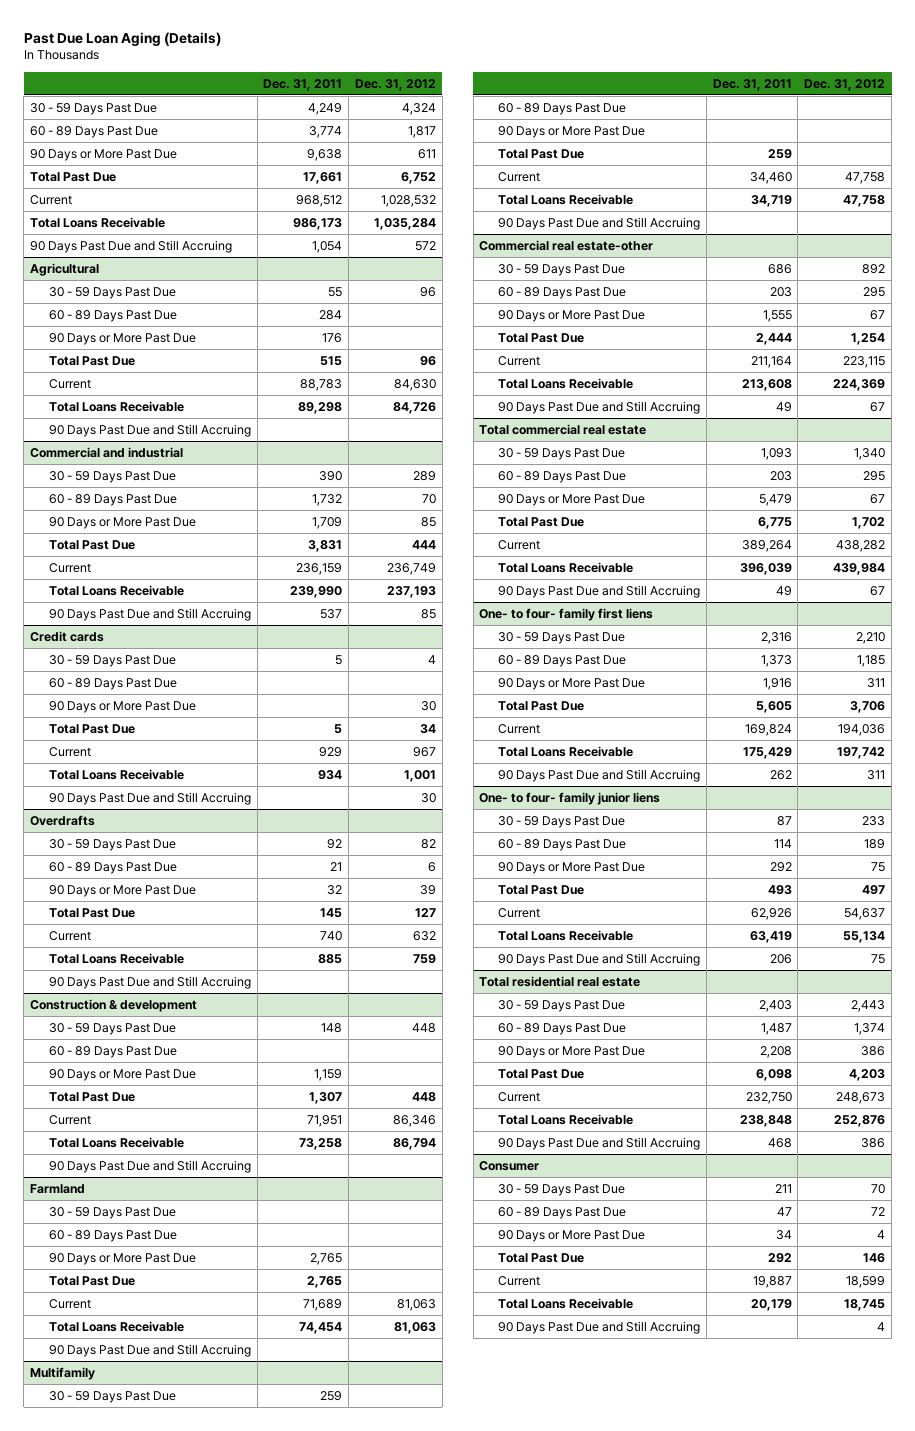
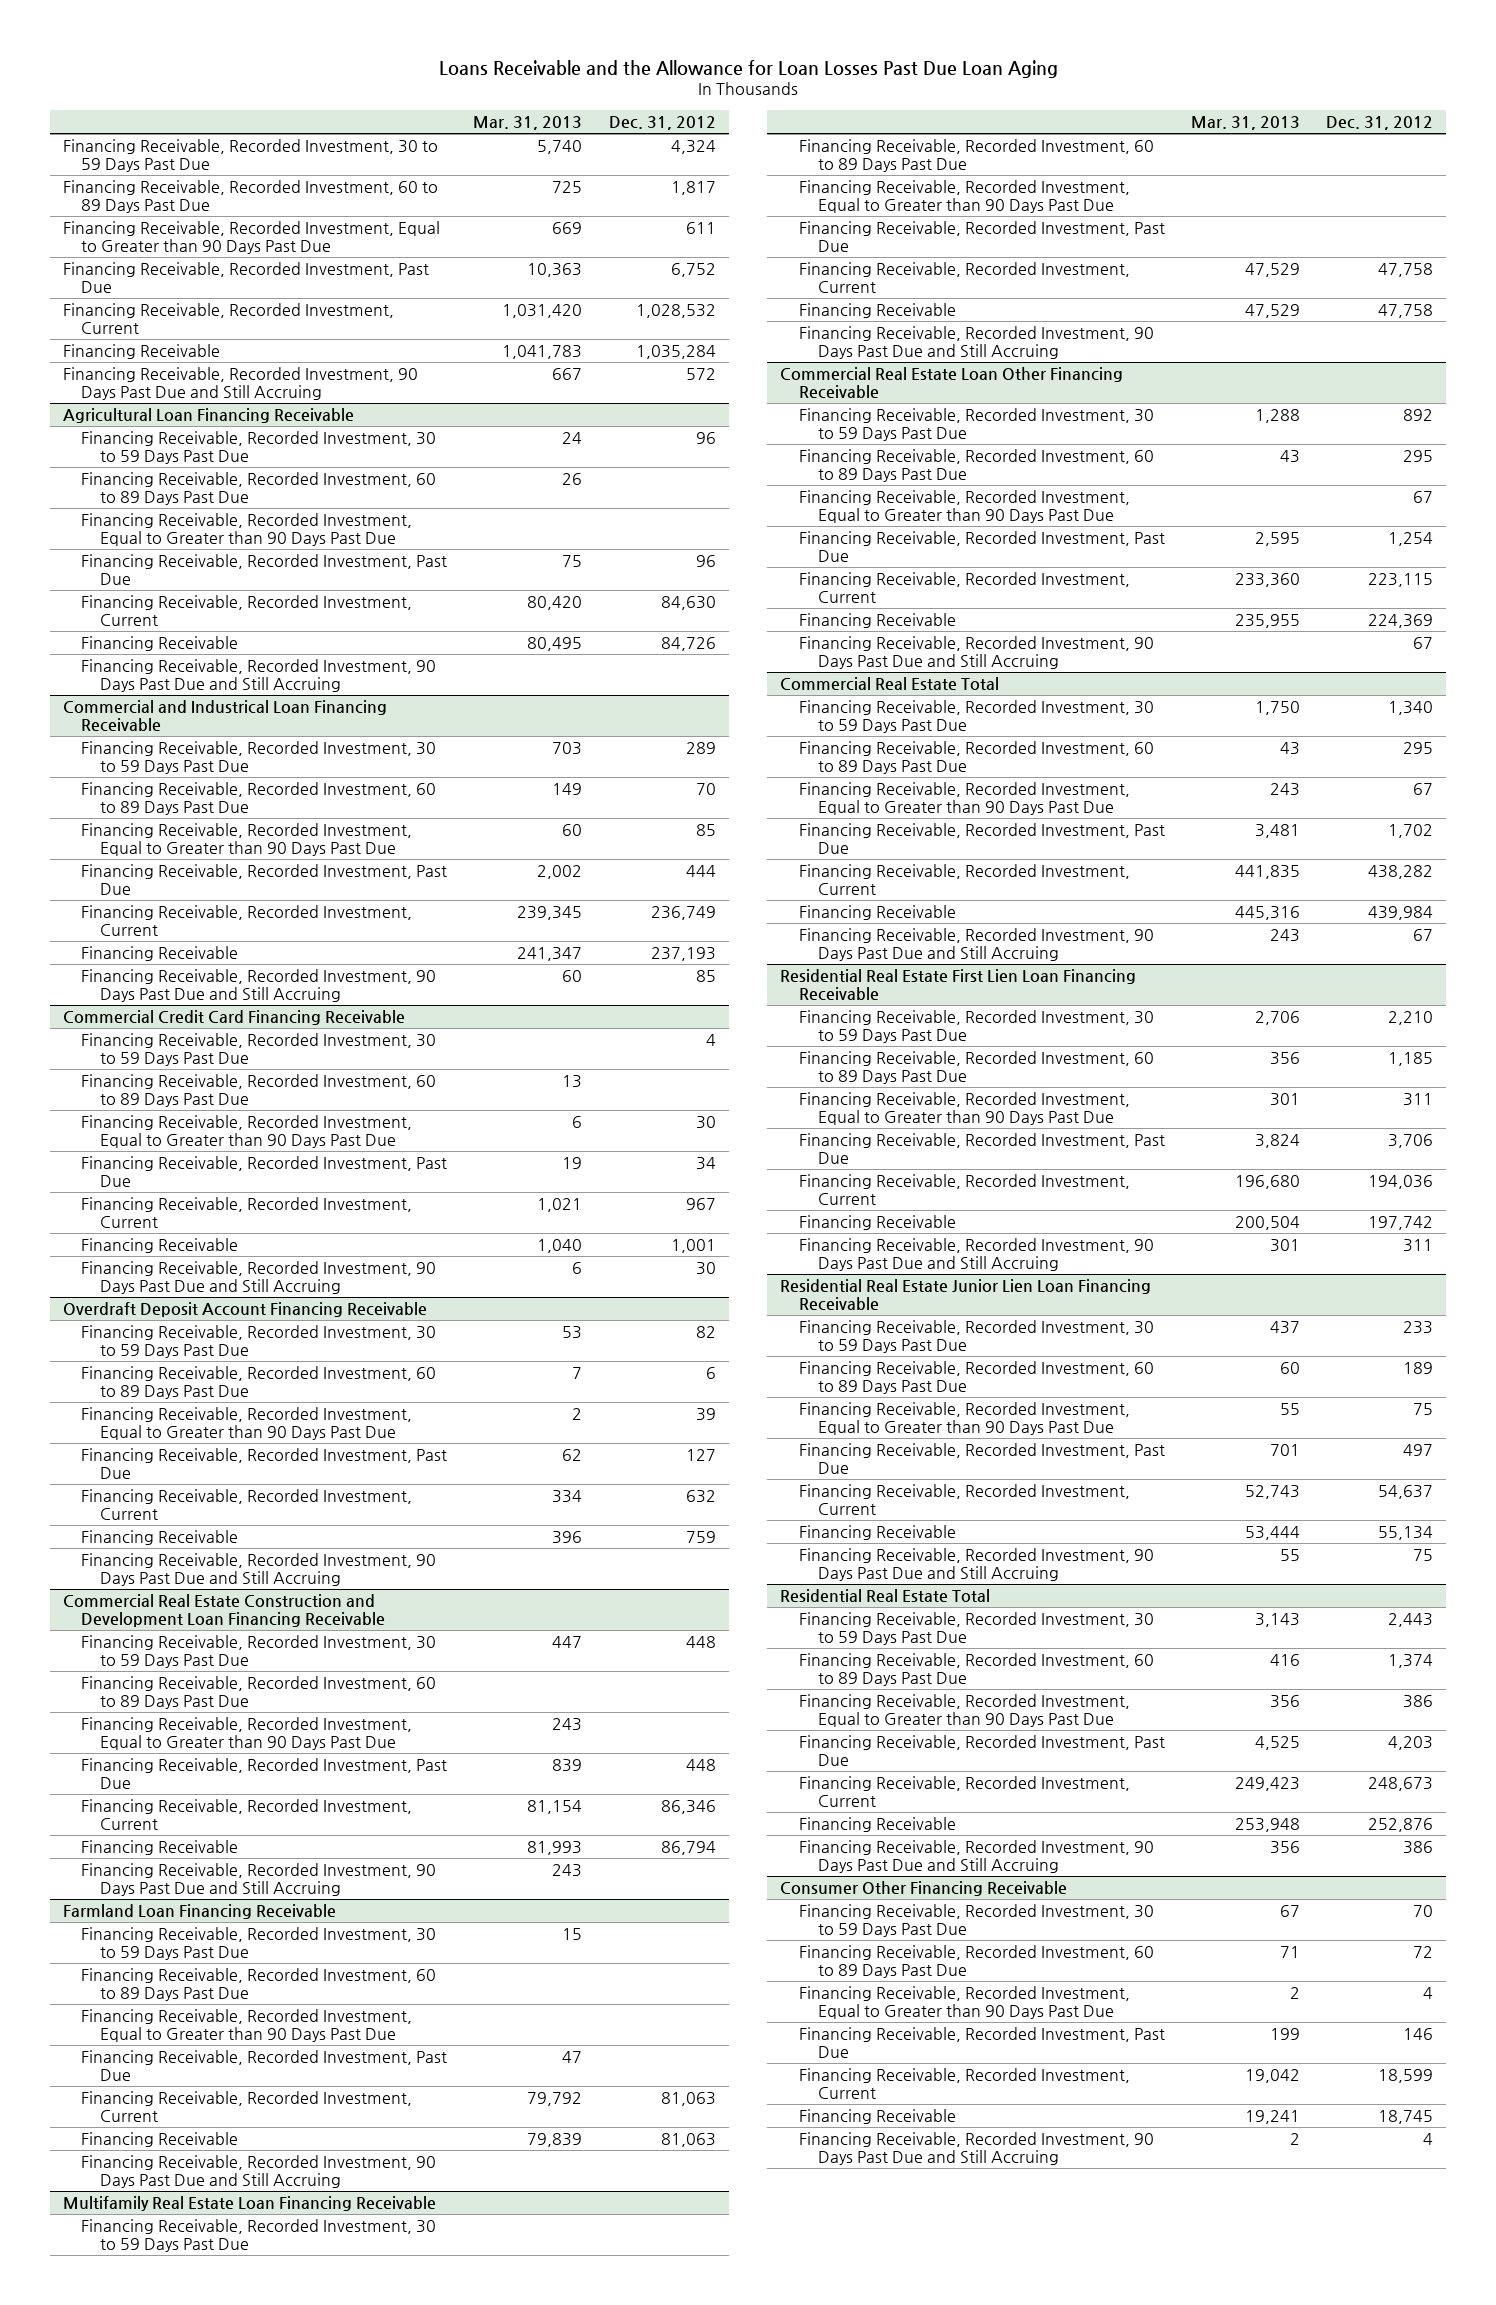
- Past Due Loan Aging (Details)
+ Loans Receivable and the Allowance for Loan Losses Past Due Loan Aging
- | Dec. 31, 2011 | Dec. 31, 2012
+ | Mar. 31, 2013 | Dec. 31, 2012
- 30 - 59 Days Past Due | 4,249 | 4,324
- 60 - 89 Days Past Due | 3,774 | 1,817
- 90 Days or More Past Due | 9,638 | 611
- Total Past Due | 17,661 | 6,752
- Current | 968,512 | 1,028,532
- Total Loans Receivable | 986,173 | 1,035,284
- 90 Days Past Due and Still Accruing | 1,054 | 572
- Agricultural
- 30 - 59 Days Past Due | 55 | 96
- 60 - 89 Days Past Due | 284 |
- 90 Days or More Past Due | 176 |
- Total Past Due | 515 | 96
- Current | 88,783 | 84,630
- Total Loans Receivable | 89,298 | 84,726
- 90 Days Past Due and Still Accruing
- Commercial and industrial
- 30 - 59 Days Past Due | 390 | 289
- 60 - 89 Days Past Due | 1,732 | 70
- 90 Days or More Past Due | 1,709 | 85
- Total Past Due | 3,831 | 444
- Current | 236,159 | 236,749
- Total Loans Receivable | 239,990 | 237,193
- 90 Days Past Due and Still Accruing | 537 | 85
- Credit cards
- 30 - 59 Days Past Due | 5 | 4
- 60 - 89 Days Past Due
- 90 Days or More Past Due | | 30
- Total Past Due | 5 | 34
- Current | 929 | 967
- Total Loans Receivable | 934 | 1,001
- 90 Days Past Due and Still Accruing | | 30
- Overdrafts
- 30 - 59 Days Past Due | 92 | 82
- 60 - 89 Days Past Due | 21 | 6
- 90 Days or More Past Due | 32 | 39
- Total Past Due | 145 | 127
- Current | 740 | 632
- Total Loans Receivable | 885 | 759
- 90 Days Past Due and Still Accruing
- Construction & development
- 30 - 59 Days Past Due | 148 | 448
- 60 - 89 Days Past Due
- 90 Days or More Past Due | 1,159 |
- Total Past Due | 1,307 | 448
- Current | 71,951 | 86,346
- Total Loans Receivable | 73,258 | 86,794
- 90 Days Past Due and Still Accruing
- Farmland
- 30 - 59 Days Past Due
- 60 - 89 Days Past Due
- 90 Days or More Past Due | 2,765 |
- Total Past Due | 2,765 |
- Current | 71,689 | 81,063
- Total Loans Receivable | 74,454 | 81,063
- 90 Days Past Due and Still Accruing
- Multifamily
- 30 - 59 Days Past Due | 259 |
- 60 - 89 Days Past Due
- 90 Days or More Past Due
- Total Past Due | 259 |
- Current | 34,460 | 47,758
- Total Loans Receivable | 34,719 | 47,758
- 90 Days Past Due and Still Accruing
- Commercial real estate-other
- 30 - 59 Days Past Due | 686 | 892
- 60 - 89 Days Past Due | 203 | 295
- 90 Days or More Past Due | 1,555 | 67
- Total Past Due | 2,444 | 1,254
- Current | 211,164 | 223,115
- Total Loans Receivable | 213,608 | 224,369
- 90 Days Past Due and Still Accruing | 49 | 67
- Total commercial real estate
- 30 - 59 Days Past Due | 1,093 | 1,340
- 60 - 89 Days Past Due | 203 | 295
- 90 Days or More Past Due | 5,479 | 67
- Total Past Due | 6,775 | 1,702
- Current | 389,264 | 438,282
- Total Loans Receivable | 396,039 | 439,984
- 90 Days Past Due and Still Accruing | 49 | 67
- One- to four- family first liens
- 30 - 59 Days Past Due | 2,316 | 2,210
- 60 - 89 Days Past Due | 1,373 | 1,185
- 90 Days or More Past Due | 1,916 | 311
- Total Past Due | 5,605 | 3,706
- Current | 169,824 | 194,036
- Total Loans Receivable | 175,429 | 197,742
- 90 Days Past Due and Still Accruing | 262 | 311
- One- to four- family junior liens
- 30 - 59 Days Past Due | 87 | 233
- 60 - 89 Days Past Due | 114 | 189
- 90 Days or More Past Due | 292 | 75
- Total Past Due | 493 | 497
- Current | 62,926 | 54,637
- Total Loans Receivable | 63,419 | 55,134
- 90 Days Past Due and Still Accruing | 206 | 75
- Total residential real estate
- 30 - 59 Days Past Due | 2,403 | 2,443
- 60 - 89 Days Past Due | 1,487 | 1,374
- 90 Days or More Past Due | 2,208 | 386
- Total Past Due | 6,098 | 4,203
- Current | 232,750 | 248,673
- Total Loans Receivable | 238,848 | 252,876
- 90 Days Past Due and Still Accruing | 468 | 386
- Consumer
- 30 - 59 Days Past Due | 211 | 70
- 60 - 89 Days Past Due | 47 | 72
- 90 Days or More Past Due | 34 | 4
- Total Past Due | 292 | 146
- Current | 19,887 | 18,599
- Total Loans Receivable | 20,179 | 18,745
- 90 Days Past Due and Still Accruing | | 4
+ Financing Receivable, Recorded Investment, 30 to 59 Days Past Due | 5,740 | 4,324
+ Financing Receivable, Recorded Investment, 60 to 89 Days Past Due | 725 | 1,817
+ Financing Receivable, Recorded Investment, Equal to Greater than 90 Days Past Due | 669 | 611
+ Financing Receivable, Recorded Investment, Past Due | 10,363 | 6,752
+ Financing Receivable, Recorded Investment, Current | 1,031,420 | 1,028,532
+ Financing Receivable | 1,041,783 | 1,035,284
+ Financing Receivable, Recorded Investment, 90 Days Past Due and Still Accruing | 667 | 572
+ Agricultural Loan Financing Receivable
+ Financing Receivable, Recorded Investment, 30 to 59 Days Past Due | 24 | 96
+ Financing Receivable, Recorded Investment, 60 to 89 Days Past Due | 26 |
+ Financing Receivable, Recorded Investment, Equal to Greater than 90 Days Past Due
+ Financing Receivable, Recorded Investment, Past Due | 75 | 96
+ Financing Receivable, Recorded Investment, Current | 80,420 | 84,630
+ Financing Receivable | 80,495 | 84,726
+ Financing Receivable, Recorded Investment, 90 Days Past Due and Still Accruing
+ Commercial and Industrical Loan Financing Receivable
+ Financing Receivable, Recorded Investment, 30 to 59 Days Past Due | 703 | 289
+ Financing Receivable, Recorded Investment, 60 to 89 Days Past Due | 149 | 70
+ Financing Receivable, Recorded Investment, Equal to Greater than 90 Days Past Due | 60 | 85
+ Financing Receivable, Recorded Investment, Past Due | 2,002 | 444
+ Financing Receivable, Recorded Investment, Current | 239,345 | 236,749
+ Financing Receivable | 241,347 | 237,193
+ Financing Receivable, Recorded Investment, 90 Days Past Due and Still Accruing | 60 | 85
+ Commercial Credit Card Financing Receivable
+ Financing Receivable, Recorded Investment, 30 to 59 Days Past Due | | 4
+ Financing Receivable, Recorded Investment, 60 to 89 Days Past Due | 13 |
+ Financing Receivable, Recorded Investment, Equal to Greater than 90 Days Past Due | 6 | 30
+ Financing Receivable, Recorded Investment, Past Due | 19 | 34
+ Financing Receivable, Recorded Investment, Current | 1,021 | 967
+ Financing Receivable | 1,040 | 1,001
+ Financing Receivable, Recorded Investment, 90 Days Past Due and Still Accruing | 6 | 30
+ Overdraft Deposit Account Financing Receivable
+ Financing Receivable, Recorded Investment, 30 to 59 Days Past Due | 53 | 82
+ Financing Receivable, Recorded Investment, 60 to 89 Days Past Due | 7 | 6
+ Financing Receivable, Recorded Investment, Equal to Greater than 90 Days Past Due | 2 | 39
+ Financing Receivable, Recorded Investment, Past Due | 62 | 127
+ Financing Receivable, Recorded Investment, Current | 334 | 632
+ Financing Receivable | 396 | 759
+ Financing Receivable, Recorded Investment, 90 Days Past Due and Still Accruing
+ Commercial Real Estate Construction and Development Loan Financing Receivable
+ Financing Receivable, Recorded Investment, 30 to 59 Days Past Due | 447 | 448
+ Financing Receivable, Recorded Investment, 60 to 89 Days Past Due
+ Financing Receivable, Recorded Investment, Equal to Greater than 90 Days Past Due | 243 |
+ Financing Receivable, Recorded Investment, Past Due | 839 | 448
+ Financing Receivable, Recorded Investment, Current | 81,154 | 86,346
+ Financing Receivable | 81,993 | 86,794
+ Financing Receivable, Recorded Investment, 90 Days Past Due and Still Accruing | 243 |
+ Farmland Loan Financing Receivable
+ Financing Receivable, Recorded Investment, 30 to 59 Days Past Due | 15 |
+ Financing Receivable, Recorded Investment, 60 to 89 Days Past Due
+ Financing Receivable, Recorded Investment, Equal to Greater than 90 Days Past Due
+ Financing Receivable, Recorded Investment, Past Due | 47 |
+ Financing Receivable, Recorded Investment, Current | 79,792 | 81,063
+ Financing Receivable | 79,839 | 81,063
+ Financing Receivable, Recorded Investment, 90 Days Past Due and Still Accruing
+ Multifamily Real Estate Loan Financing Receivable
+ Financing Receivable, Recorded Investment, 30 to 59 Days Past Due
+ Financing Receivable, Recorded Investment, 60 to 89 Days Past Due
+ Financing Receivable, Recorded Investment, Equal to Greater than 90 Days Past Due
+ Financing Receivable, Recorded Investment, Past Due
+ Financing Receivable, Recorded Investment, Current | 47,529 | 47,758
+ Financing Receivable | 47,529 | 47,758
+ Financing Receivable, Recorded Investment, 90 Days Past Due and Still Accruing
+ Commercial Real Estate Loan Other Financing Receivable
+ Financing Receivable, Recorded Investment, 30 to 59 Days Past Due | 1,288 | 892
+ Financing Receivable, Recorded Investment, 60 to 89 Days Past Due | 43 | 295
+ Financing Receivable, Recorded Investment, Equal to Greater than 90 Days Past Due | | 67
+ Financing Receivable, Recorded Investment, Past Due | 2,595 | 1,254
+ Financing Receivable, Recorded Investment, Current | 233,360 | 223,115
+ Financing Receivable | 235,955 | 224,369
+ Financing Receivable, Recorded Investment, 90 Days Past Due and Still Accruing | | 67
+ Commercial Real Estate Total
+ Financing Receivable, Recorded Investment, 30 to 59 Days Past Due | 1,750 | 1,340
+ Financing Receivable, Recorded Investment, 60 to 89 Days Past Due | 43 | 295
+ Financing Receivable, Recorded Investment, Equal to Greater than 90 Days Past Due | 243 | 67
+ Financing Receivable, Recorded Investment, Past Due | 3,481 | 1,702
+ Financing Receivable, Recorded Investment, Current | 441,835 | 438,282
+ Financing Receivable | 445,316 | 439,984
+ Financing Receivable, Recorded Investment, 90 Days Past Due and Still Accruing | 243 | 67
+ Residential Real Estate First Lien Loan Financing Receivable
+ Financing Receivable, Recorded Investment, 30 to 59 Days Past Due | 2,706 | 2,210
+ Financing Receivable, Recorded Investment, 60 to 89 Days Past Due | 356 | 1,185
+ Financing Receivable, Recorded Investment, Equal to Greater than 90 Days Past Due | 301 | 311
+ Financing Receivable, Recorded Investment, Past Due | 3,824 | 3,706
+ Financing Receivable, Recorded Investment, Current | 196,680 | 194,036
+ Financing Receivable | 200,504 | 197,742
+ Financing Receivable, Recorded Investment, 90 Days Past Due and Still Accruing | 301 | 311
+ Residential Real Estate Junior Lien Loan Financing Receivable
+ Financing Receivable, Recorded Investment, 30 to 59 Days Past Due | 437 | 233
+ Financing Receivable, Recorded Investment, 60 to 89 Days Past Due | 60 | 189
+ Financing Receivable, Recorded Investment, Equal to Greater than 90 Days Past Due | 55 | 75
+ Financing Receivable, Recorded Investment, Past Due | 701 | 497
+ Financing Receivable, Recorded Investment, Current | 52,743 | 54,637
+ Financing Receivable | 53,444 | 55,134
+ Financing Receivable, Recorded Investment, 90 Days Past Due and Still Accruing | 55 | 75
+ Residential Real Estate Total
+ Financing Receivable, Recorded Investment, 30 to 59 Days Past Due | 3,143 | 2,443
+ Financing Receivable, Recorded Investment, 60 to 89 Days Past Due | 416 | 1,374
+ Financing Receivable, Recorded Investment, Equal to Greater than 90 Days Past Due | 356 | 386
+ Financing Receivable, Recorded Investment, Past Due | 4,525 | 4,203
+ Financing Receivable, Recorded Investment, Current | 249,423 | 248,673
+ Financing Receivable | 253,948 | 252,876
+ Financing Receivable, Recorded Investment, 90 Days Past Due and Still Accruing | 356 | 386
+ Consumer Other Financing Receivable
+ Financing Receivable, Recorded Investment, 30 to 59 Days Past Due | 67 | 70
+ Financing Receivable, Recorded Investment, 60 to 89 Days Past Due | 71 | 72
+ Financing Receivable, Recorded Investment, Equal to Greater than 90 Days Past Due | 2 | 4
+ Financing Receivable, Recorded Investment, Past Due | 199 | 146
+ Financing Receivable, Recorded Investment, Current | 19,042 | 18,599
+ Financing Receivable | 19,241 | 18,745
+ Financing Receivable, Recorded Investment, 90 Days Past Due and Still Accruing | 2 | 4

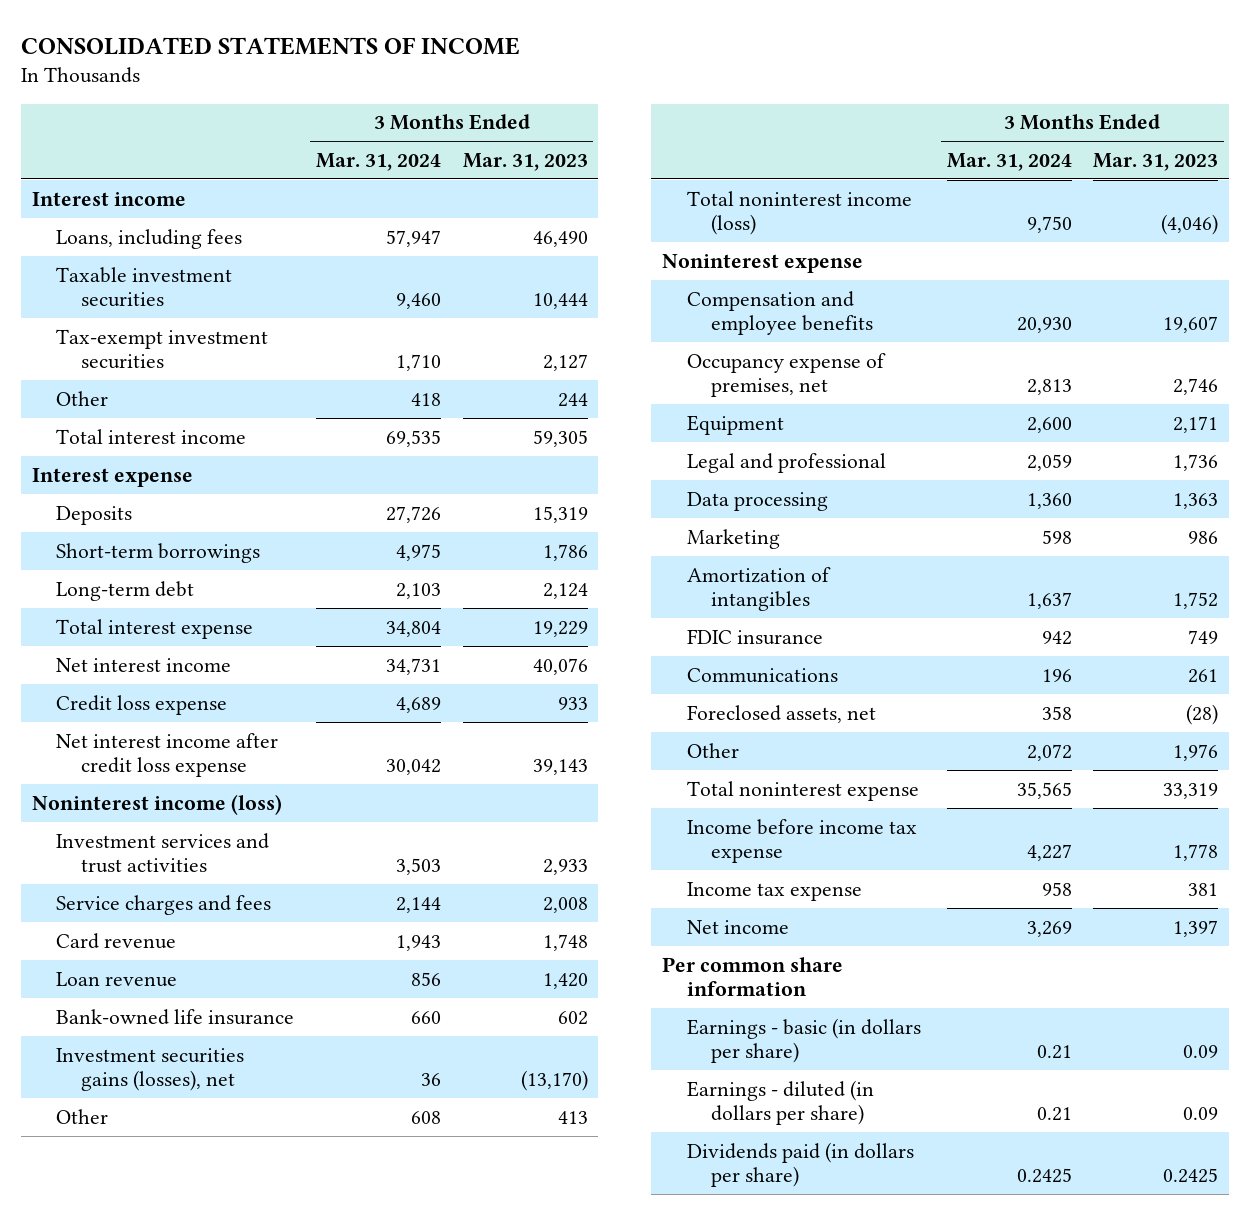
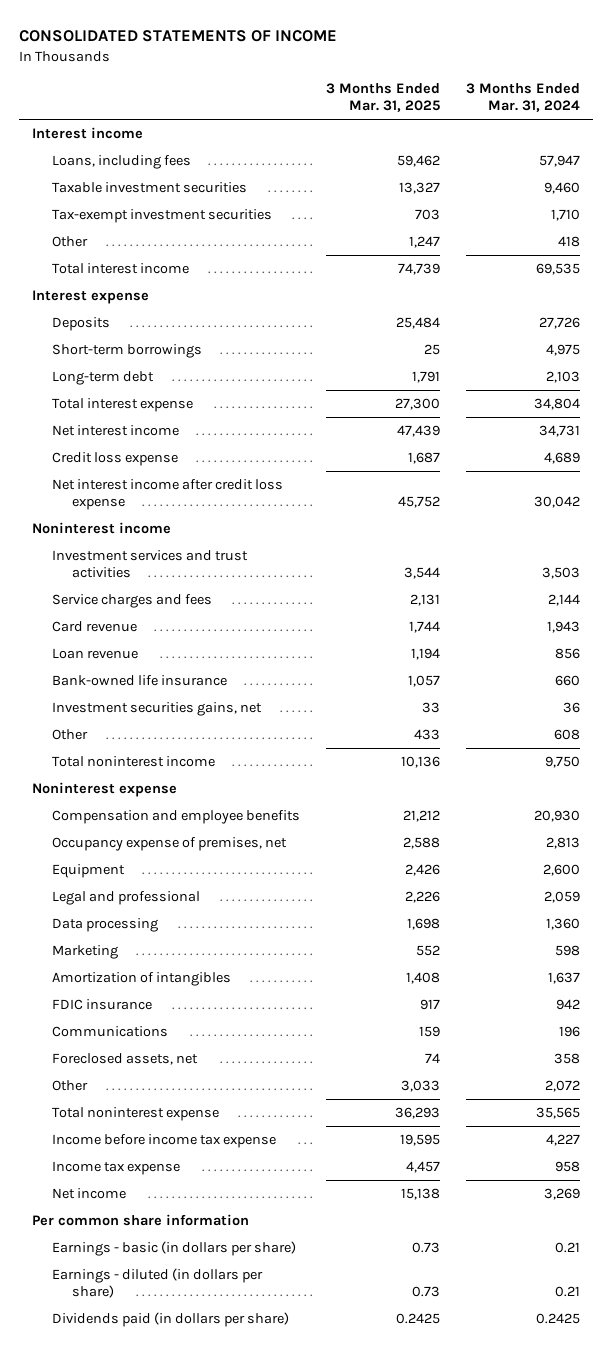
- | 3 Months Ended Mar. 31, 2024 | 3 Months Ended Mar. 31, 2023
+ | 3 Months Ended Mar. 31, 2025 | 3 Months Ended Mar. 31, 2024
- Noninterest income (loss)
+ Noninterest income
- Investment securities gains (losses), net | 36 | (13,170)
+ Investment securities gains, net | 33 | 36
- Total noninterest income (loss) | 9,750 | (4,046)
+ Total noninterest income | 10,136 | 9,750

